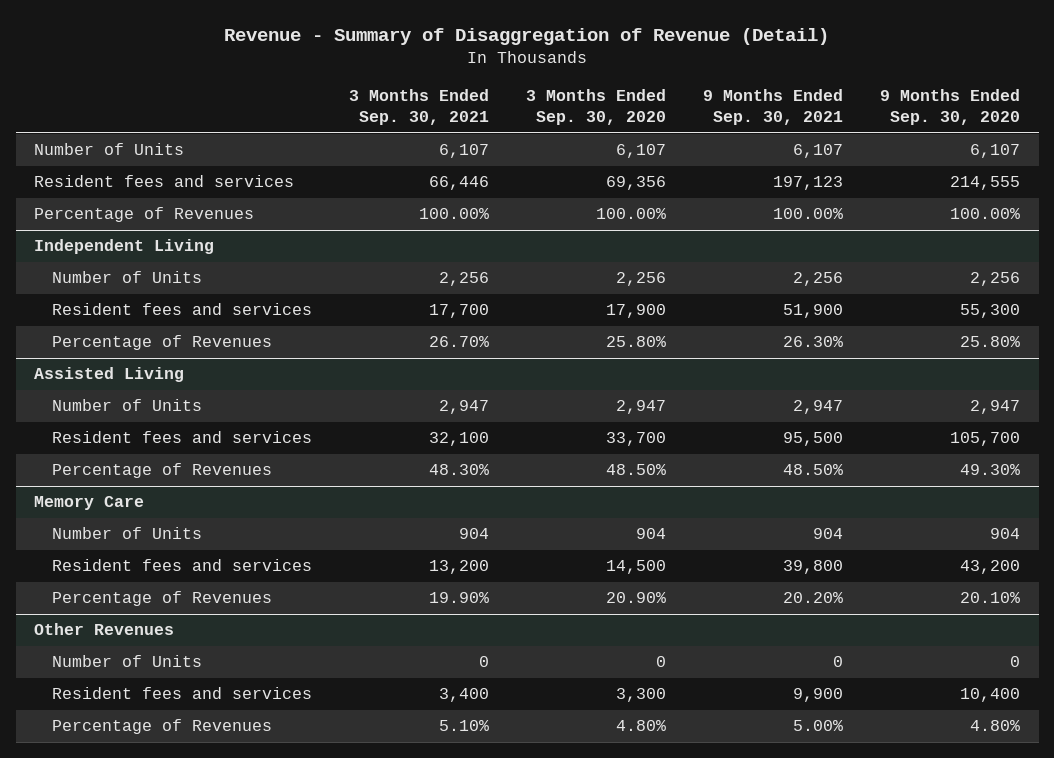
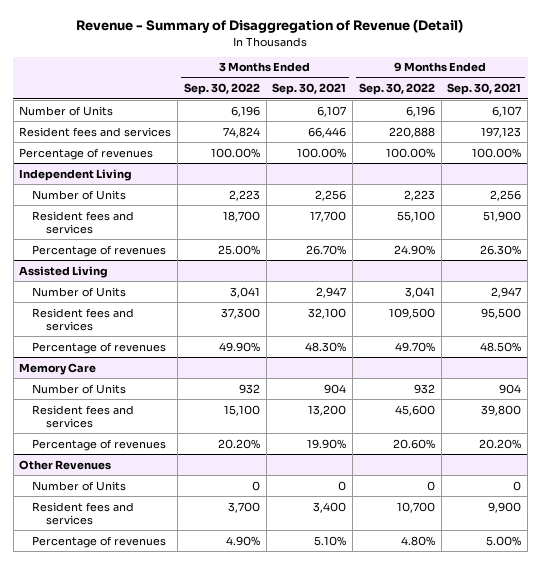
- | 3 Months Ended Sep. 30, 2021 | 3 Months Ended Sep. 30, 2020 | 9 Months Ended Sep. 30, 2021 | 9 Months Ended Sep. 30, 2020
+ | 3 Months Ended Sep. 30, 2022 | 3 Months Ended Sep. 30, 2021 | 9 Months Ended Sep. 30, 2022 | 9 Months Ended Sep. 30, 2021
- Percentage of Revenues | 100.00% | 100.00% | 100.00% | 100.00%
+ Percentage of revenues | 100.00% | 100.00% | 100.00% | 100.00%
@ Independent Living
- Percentage of Revenues | 26.70% | 25.80% | 26.30% | 25.80%
+ Percentage of revenues | 25.00% | 26.70% | 24.90% | 26.30%
@ Assisted Living
- Percentage of Revenues | 48.30% | 48.50% | 48.50% | 49.30%
+ Percentage of revenues | 49.90% | 48.30% | 49.70% | 48.50%
@ Memory Care
- Percentage of Revenues | 19.90% | 20.90% | 20.20% | 20.10%
+ Percentage of revenues | 20.20% | 19.90% | 20.60% | 20.20%
@ Other Revenues
- Percentage of Revenues | 5.10% | 4.80% | 5.00% | 4.80%
+ Percentage of revenues | 4.90% | 5.10% | 4.80% | 5.00%

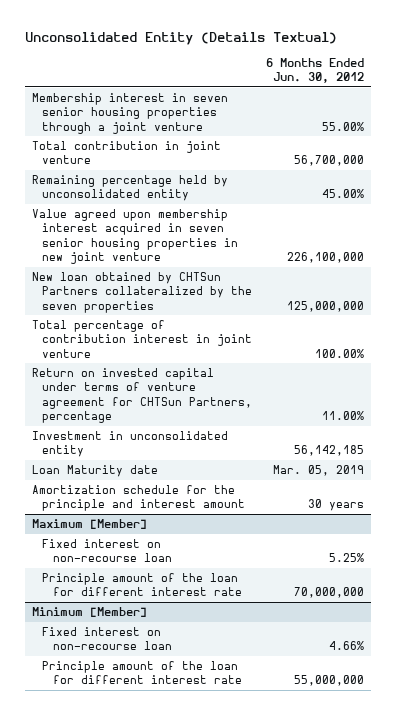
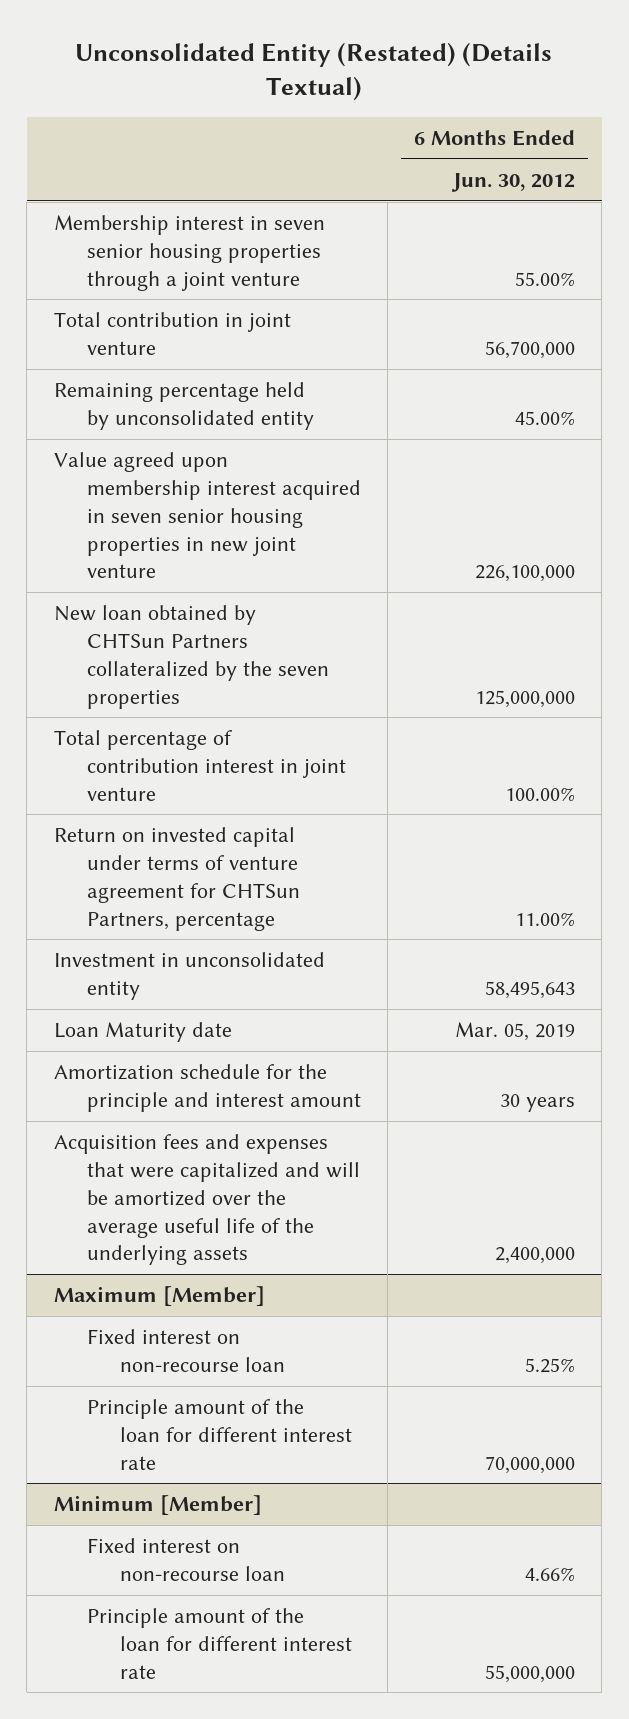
- Unconsolidated Entity (Details Textual)
+ Unconsolidated Entity (Restated) (Details Textual)
- Investment in unconsolidated entity | 56,142,185
+ Investment in unconsolidated entity | 58,495,643
+ Acquisition fees and expenses that were capitalized and will be amortized over the average useful life of the underlying assets | 2,400,000

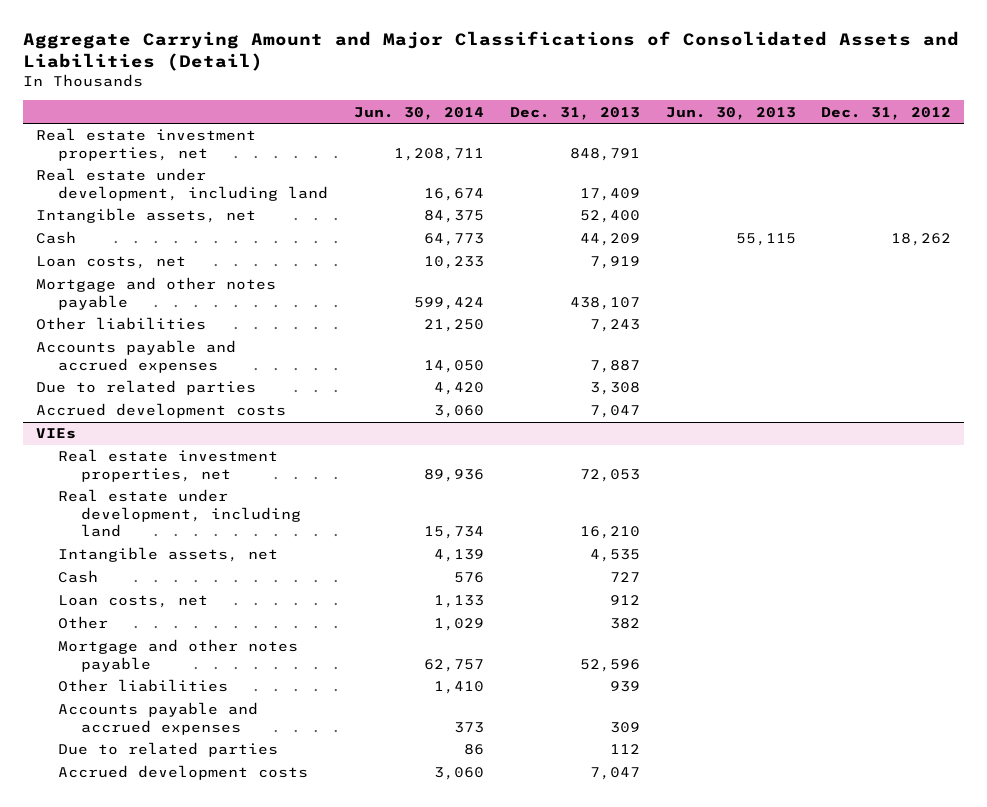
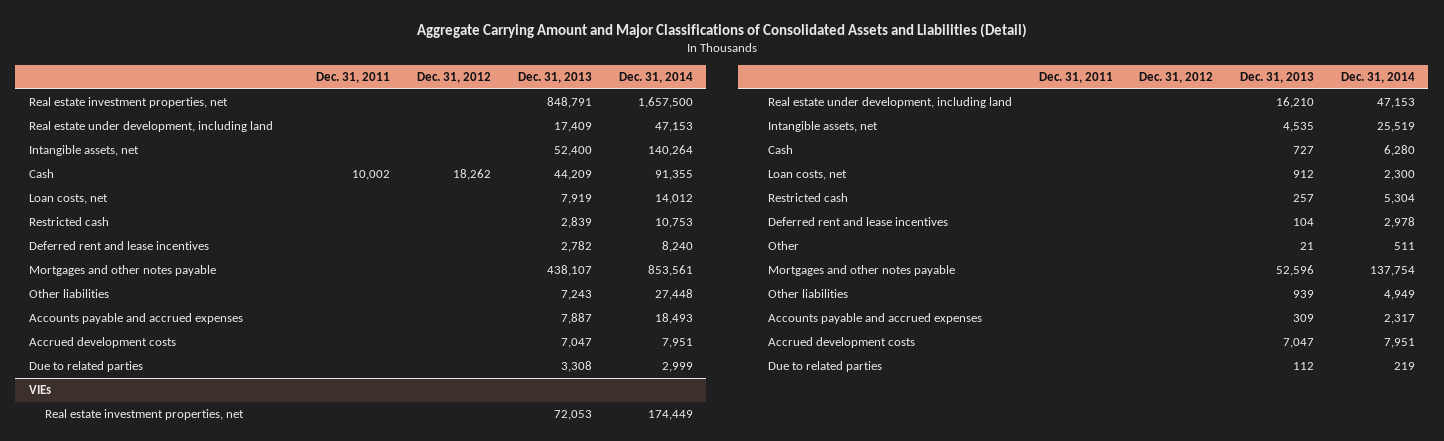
- | Jun. 30, 2014 | Dec. 31, 2013 | Jun. 30, 2013 | Dec. 31, 2012
+ | Dec. 31, 2011 | Dec. 31, 2012 | Dec. 31, 2013 | Dec. 31, 2014
- Mortgage and other notes payable | 599,424 | 438,107 | |
+ Restricted cash | | | 2,839 | 10,753
+ Deferred rent and lease incentives | | | 2,782 | 8,240
+ Mortgages and other notes payable | | | 438,107 | 853,561
moved down: Due to related parties | | | 3,308 | 2,999
@ VIEs
- Other | 1,029 | 382 | |
- Mortgage and other notes payable | 62,757 | 52,596 | |
+ Restricted cash | | | 257 | 5,304
+ Deferred rent and lease incentives | | | 104 | 2,978
+ Other | | | 21 | 511
+ Mortgages and other notes payable | | | 52,596 | 137,754
moved down: Due to related parties | | | 112 | 219

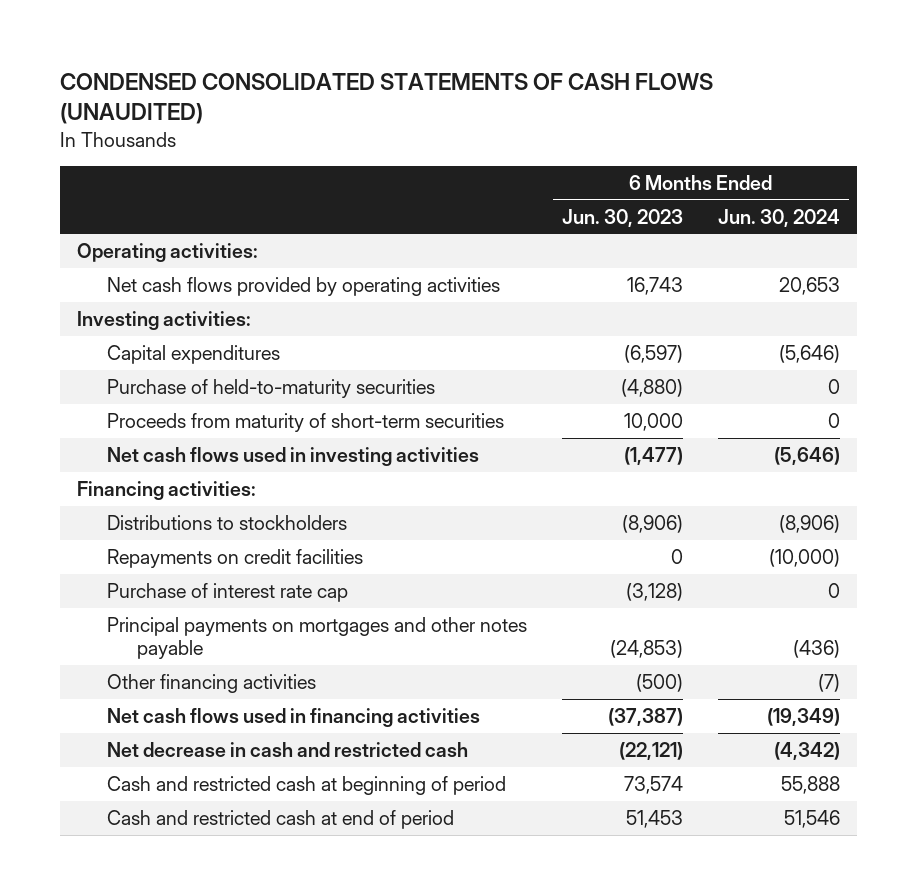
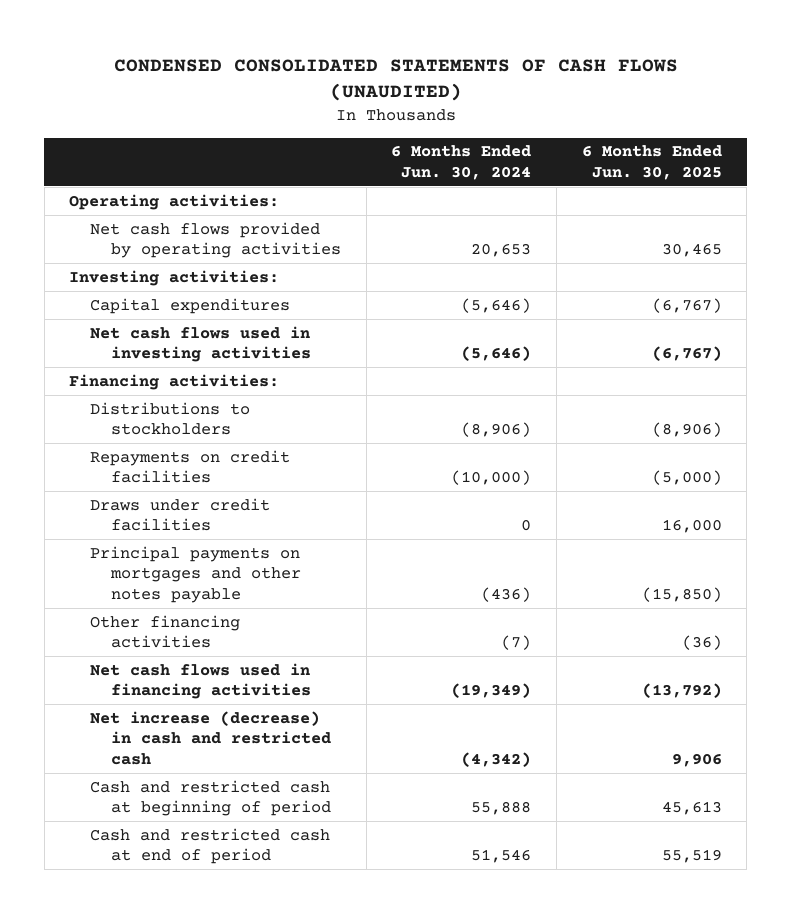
- | 6 Months Ended Jun. 30, 2023 | 6 Months Ended Jun. 30, 2024
+ | 6 Months Ended Jun. 30, 2024 | 6 Months Ended Jun. 30, 2025
- Purchase of held-to-maturity securities | (4,880) | 0
- Proceeds from maturity of short-term securities | 10,000 | 0
- Purchase of interest rate cap | (3,128) | 0
+ Draws under credit facilities | 0 | 16,000
- Net decrease in cash and restricted cash | (22,121) | (4,342)
+ Net increase (decrease) in cash and restricted cash | (4,342) | 9,906

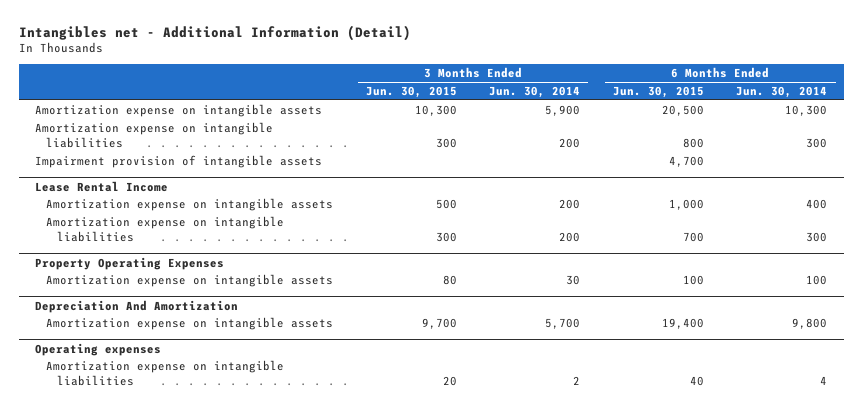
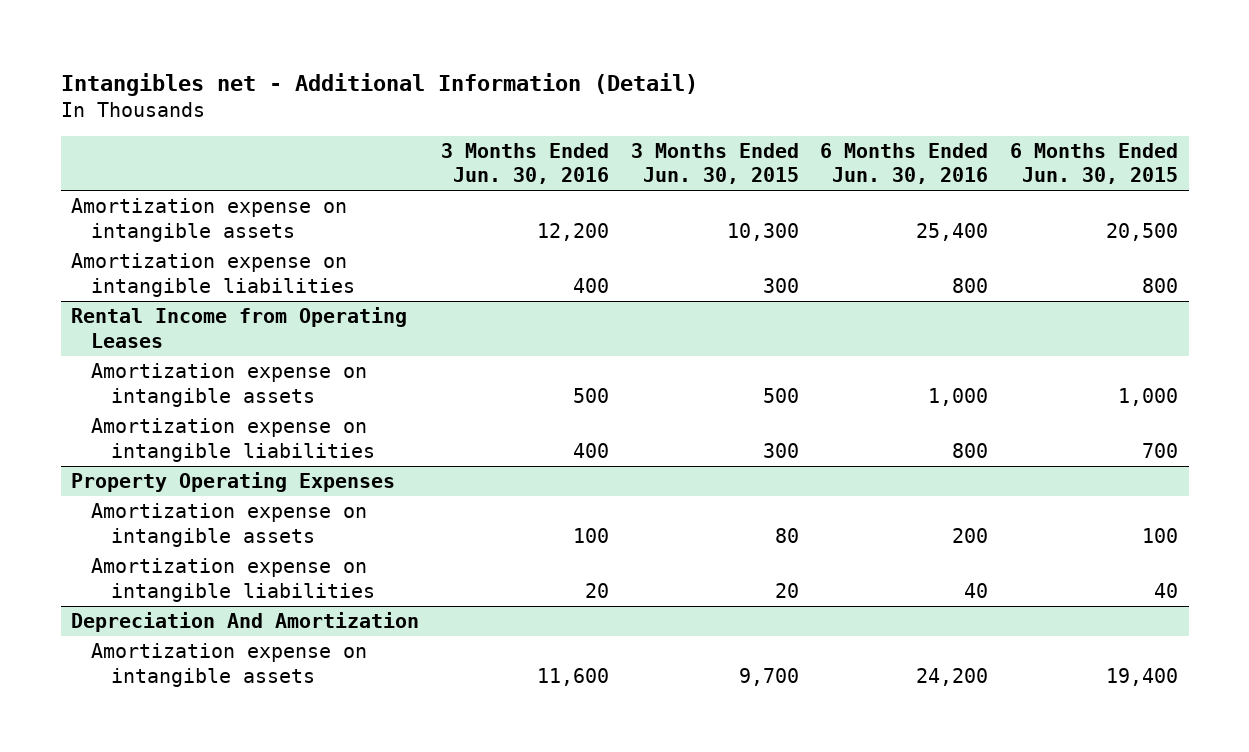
- | 3 Months Ended Jun. 30, 2015 | 3 Months Ended Jun. 30, 2014 | 6 Months Ended Jun. 30, 2015 | 6 Months Ended Jun. 30, 2014
+ | 3 Months Ended Jun. 30, 2016 | 3 Months Ended Jun. 30, 2015 | 6 Months Ended Jun. 30, 2016 | 6 Months Ended Jun. 30, 2015
- Impairment provision of intangible assets | | | 4,700 |
- Lease Rental Income
+ Rental Income from Operating Leases
@ Property Operating Expenses
+ Amortization expense on intangible liabilities | 20 | 20 | 40 | 40
- Operating expenses
- Amortization expense on intangible liabilities | 20 | 2 | 40 | 4

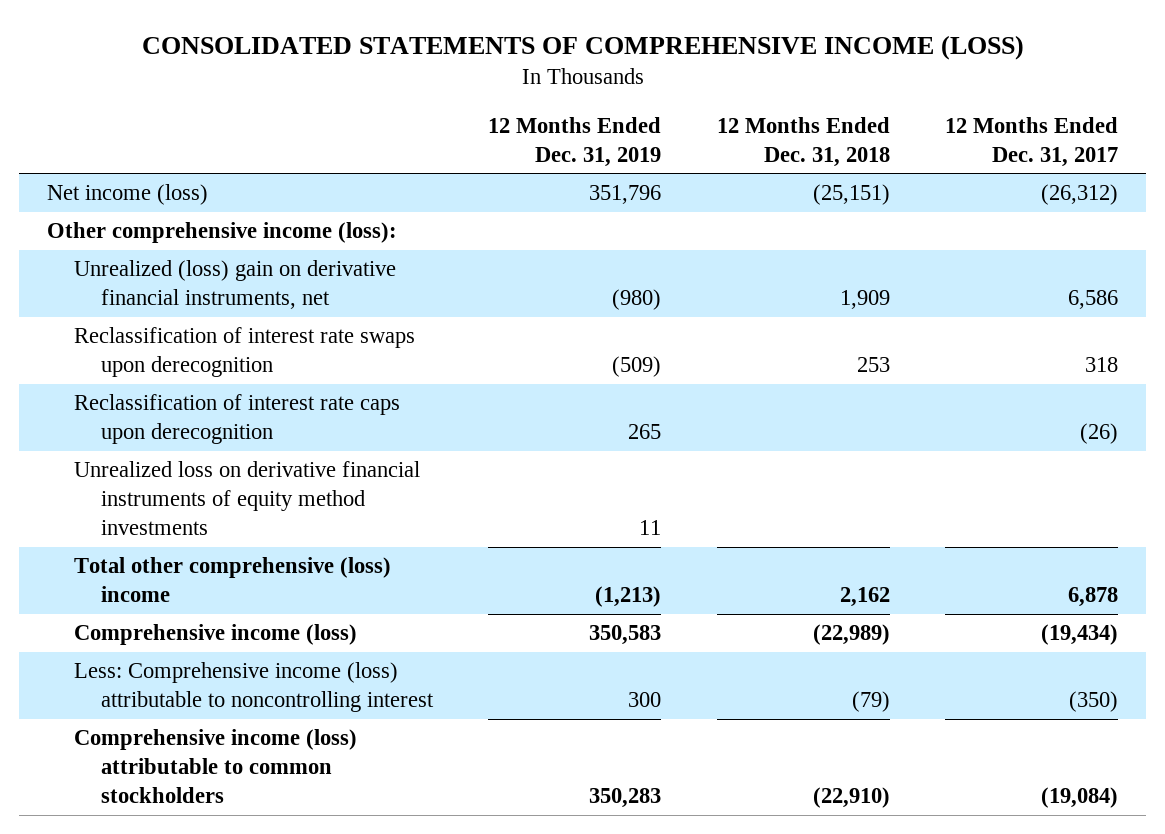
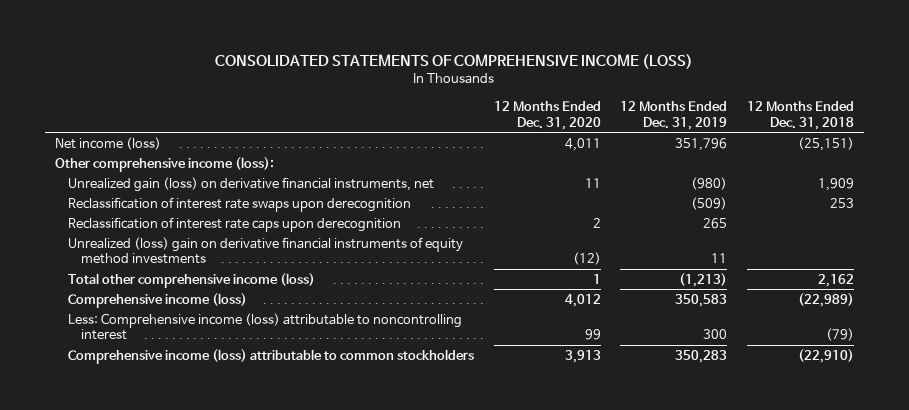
- | 12 Months Ended Dec. 31, 2019 | 12 Months Ended Dec. 31, 2018 | 12 Months Ended Dec. 31, 2017
+ | 12 Months Ended Dec. 31, 2020 | 12 Months Ended Dec. 31, 2019 | 12 Months Ended Dec. 31, 2018
- Unrealized (loss) gain on derivative financial instruments, net | (980) | 1,909 | 6,586
+ Unrealized gain (loss) on derivative financial instruments, net | 11 | (980) | 1,909
- Unrealized loss on derivative financial instruments of equity method investments | 11 | |
- Total other comprehensive (loss) income | (1,213) | 2,162 | 6,878
+ Unrealized (loss) gain on derivative financial instruments of equity method investments | (12) | 11 |
+ Total other comprehensive income (loss) | 1 | (1,213) | 2,162

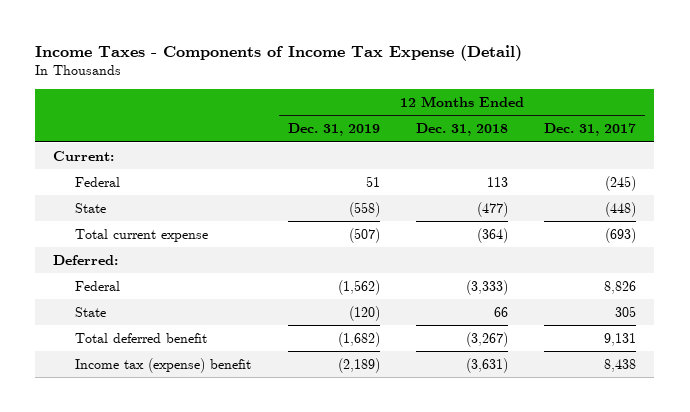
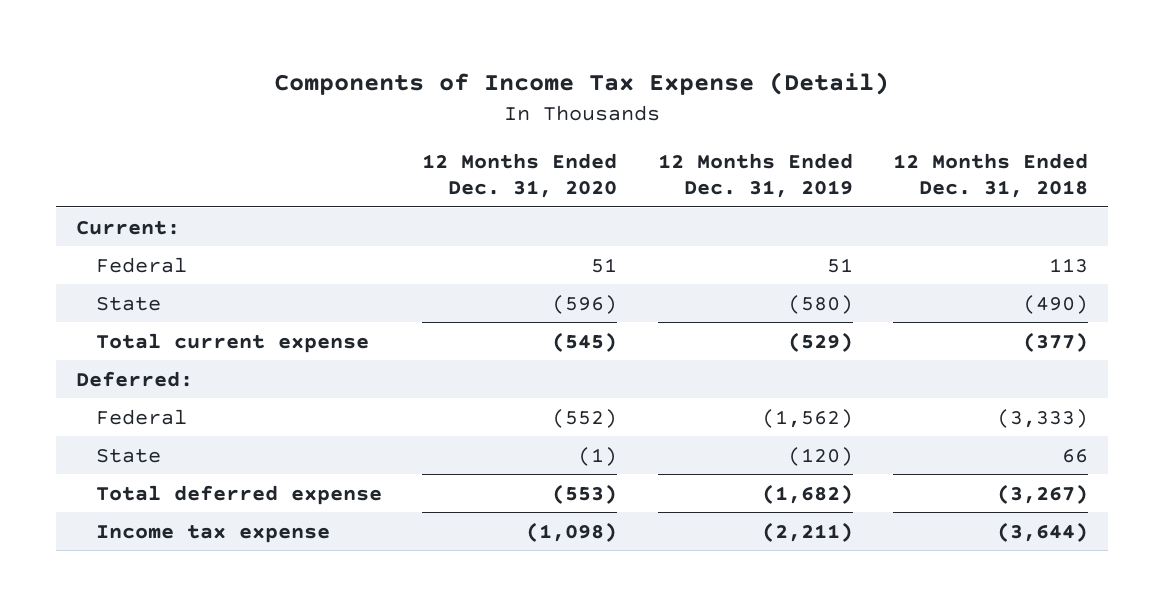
- Income Taxes - Components of Income Tax Expense (Detail)
+ Components of Income Tax Expense (Detail)
- | 12 Months Ended Dec. 31, 2019 | 12 Months Ended Dec. 31, 2018 | 12 Months Ended Dec. 31, 2017
+ | 12 Months Ended Dec. 31, 2020 | 12 Months Ended Dec. 31, 2019 | 12 Months Ended Dec. 31, 2018
- State | (558) | (477) | (448)
- Total current expense | (507) | (364) | (693)
+ State | (596) | (580) | (490)
+ Total current expense | (545) | (529) | (377)
- Total deferred benefit | (1,682) | (3,267) | 9,131
- Income tax (expense) benefit | (2,189) | (3,631) | 8,438
+ Total deferred expense | (553) | (1,682) | (3,267)
+ Income tax expense | (1,098) | (2,211) | (3,644)

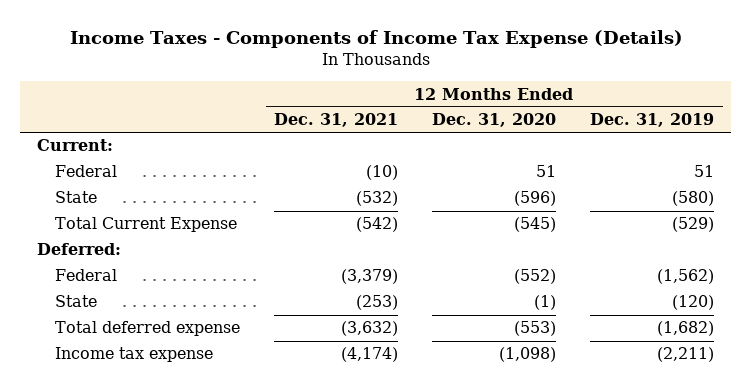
- Components of Income Tax Expense (Detail)
+ Income Taxes - Components of Income Tax Expense (Details)
- | 12 Months Ended Dec. 31, 2020 | 12 Months Ended Dec. 31, 2019 | 12 Months Ended Dec. 31, 2018
+ | 12 Months Ended Dec. 31, 2021 | 12 Months Ended Dec. 31, 2020 | 12 Months Ended Dec. 31, 2019
- Total current expense | (545) | (529) | (377)
+ Total Current Expense | (542) | (545) | (529)

